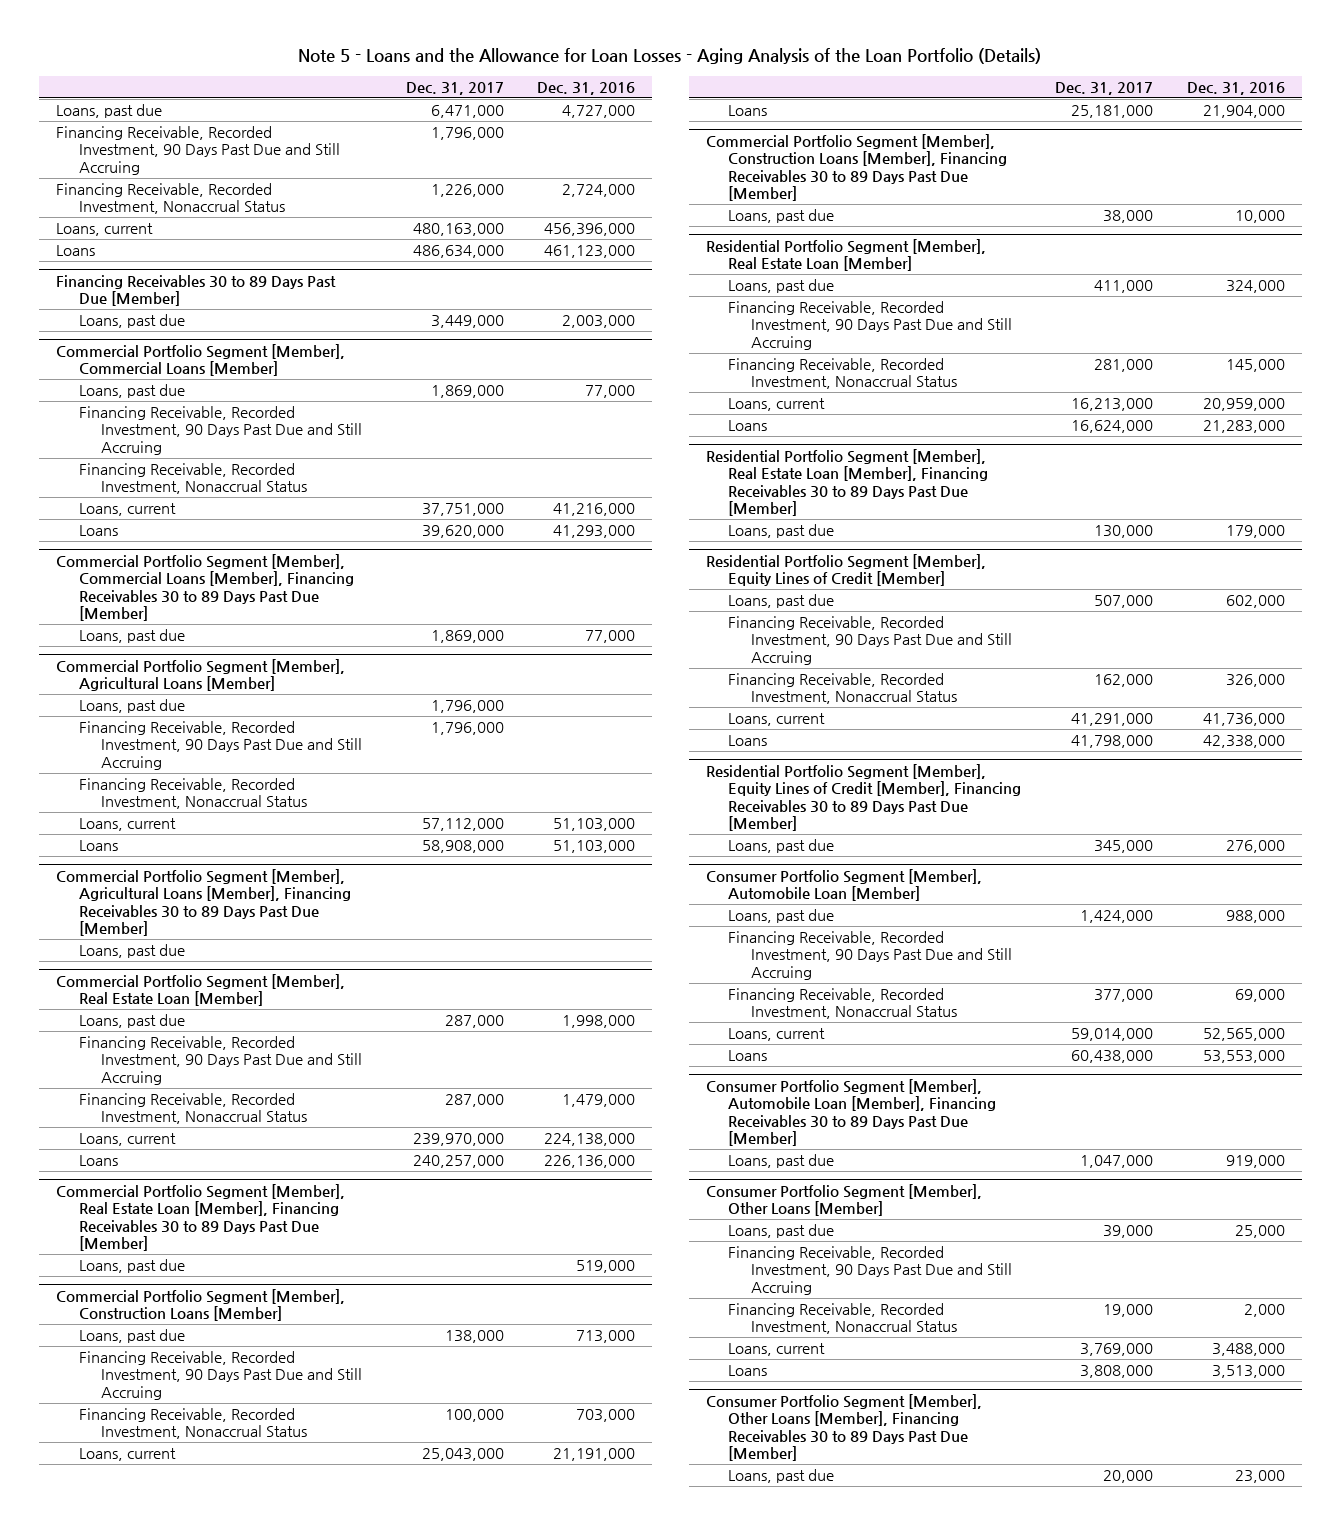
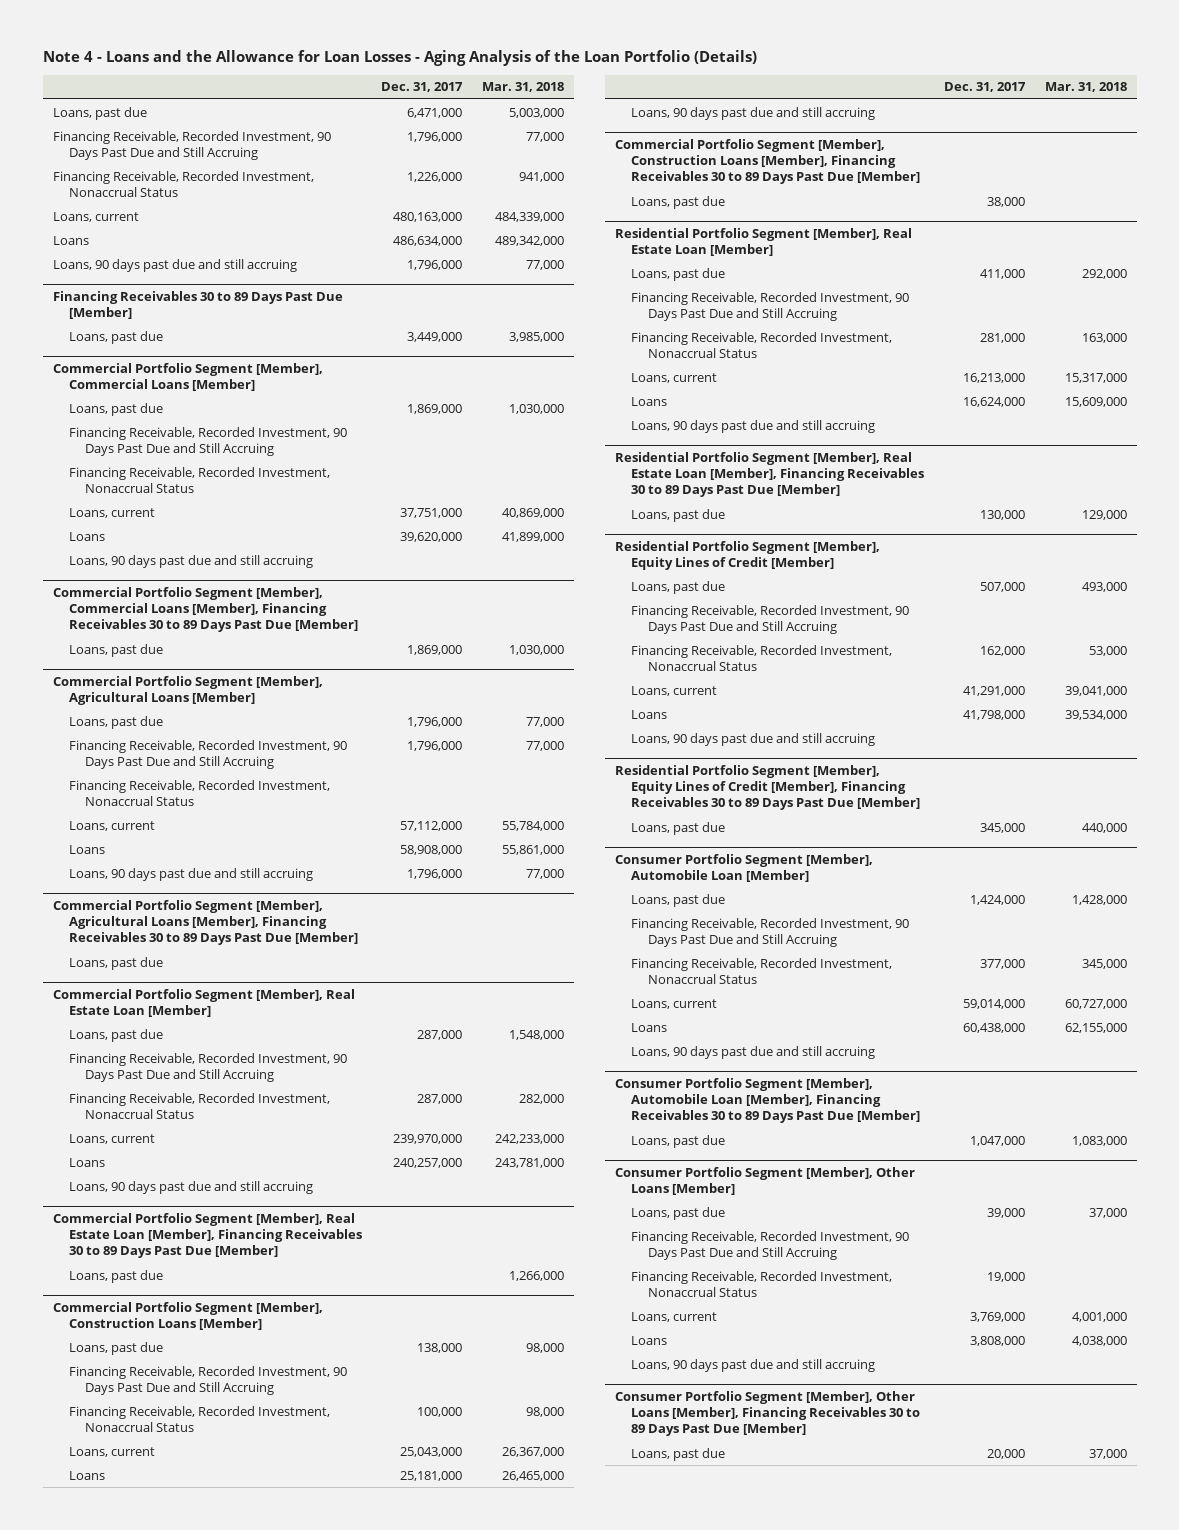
- Note 5 - Loans and the Allowance for Loan Losses - Aging Analysis of the Loan Portfolio (Details)
+ Note 4 - Loans and the Allowance for Loan Losses - Aging Analysis of the Loan Portfolio (Details)
- | Dec. 31, 2017 | Dec. 31, 2016
+ | Dec. 31, 2017 | Mar. 31, 2018
+ Loans, 90 days past due and still accruing | 1,796,000 | 77,000
@ Commercial Portfolio Segment [Member], Commercial Loans [Member]
+ Loans, 90 days past due and still accruing
@ Commercial Portfolio Segment [Member], Agricultural Loans [Member]
+ Loans, 90 days past due and still accruing | 1,796,000 | 77,000
@ Commercial Portfolio Segment [Member], Real Estate Loan [Member]
+ Loans, 90 days past due and still accruing
@ Commercial Portfolio Segment [Member], Construction Loans [Member]
+ Loans, 90 days past due and still accruing
@ Residential Portfolio Segment [Member], Real Estate Loan [Member]
+ Loans, 90 days past due and still accruing
@ Residential Portfolio Segment [Member], Equity Lines of Credit [Member]
+ Loans, 90 days past due and still accruing
@ Consumer Portfolio Segment [Member], Automobile Loan [Member]
+ Loans, 90 days past due and still accruing
@ Consumer Portfolio Segment [Member], Other Loans [Member]
+ Loans, 90 days past due and still accruing

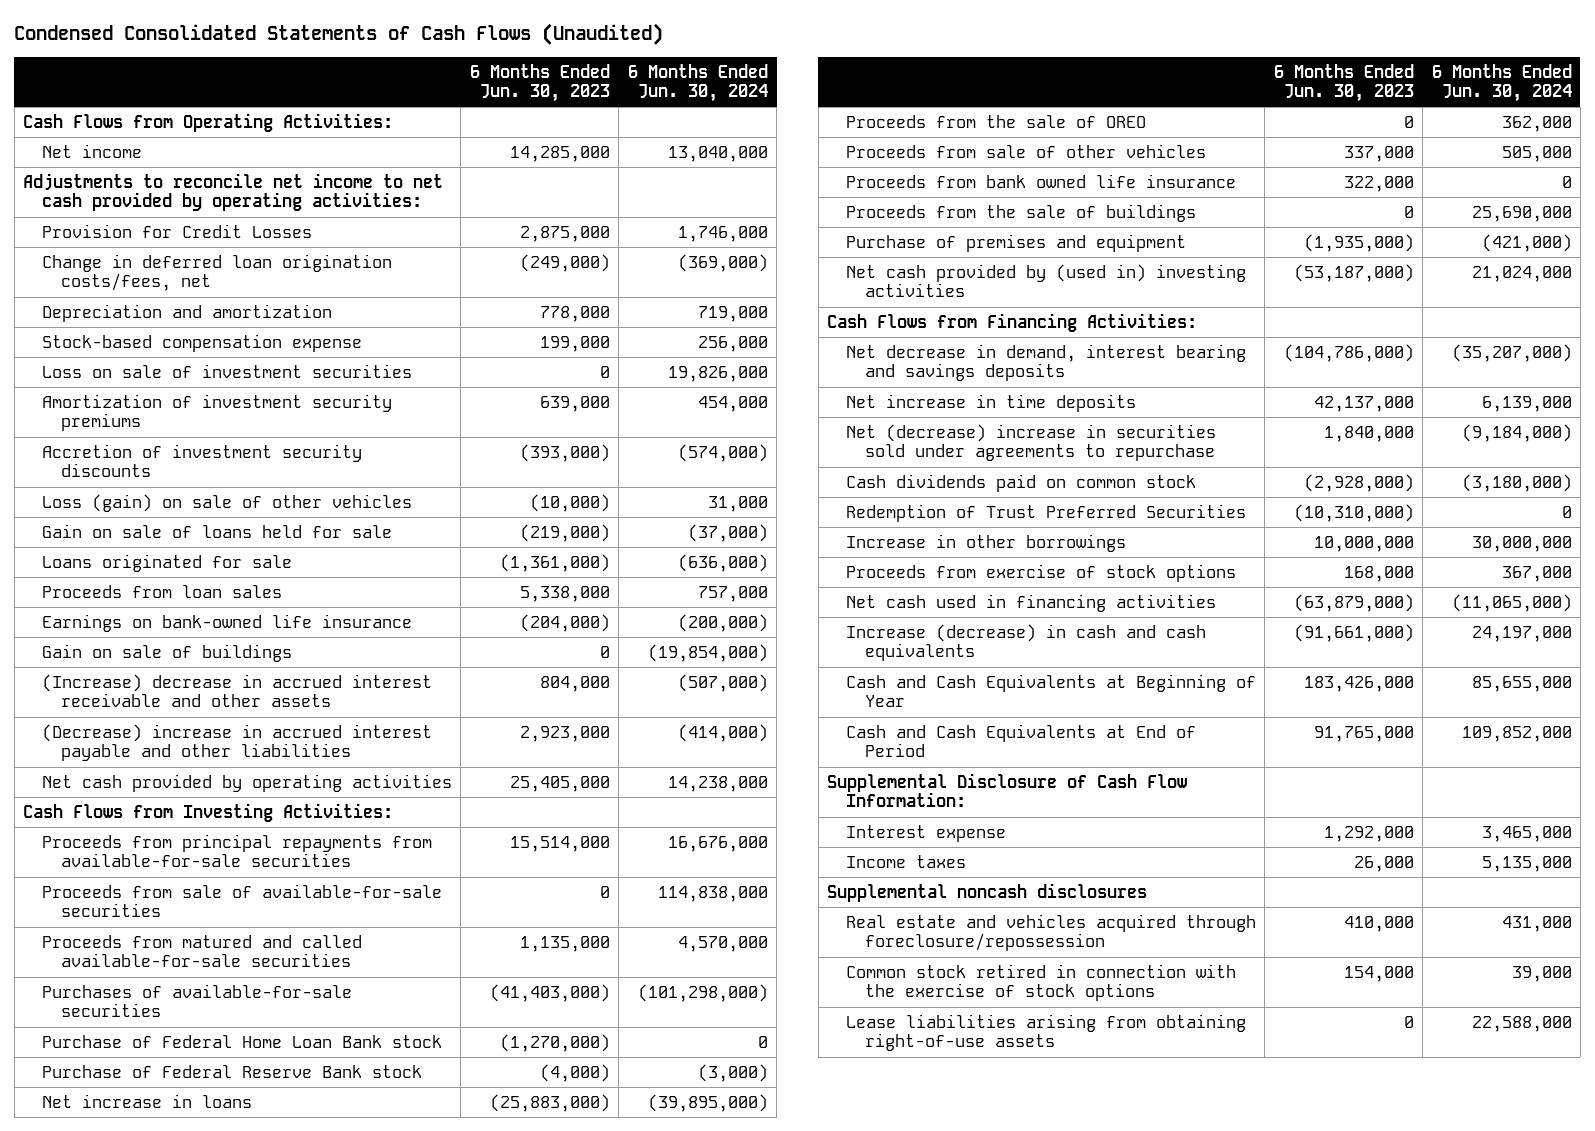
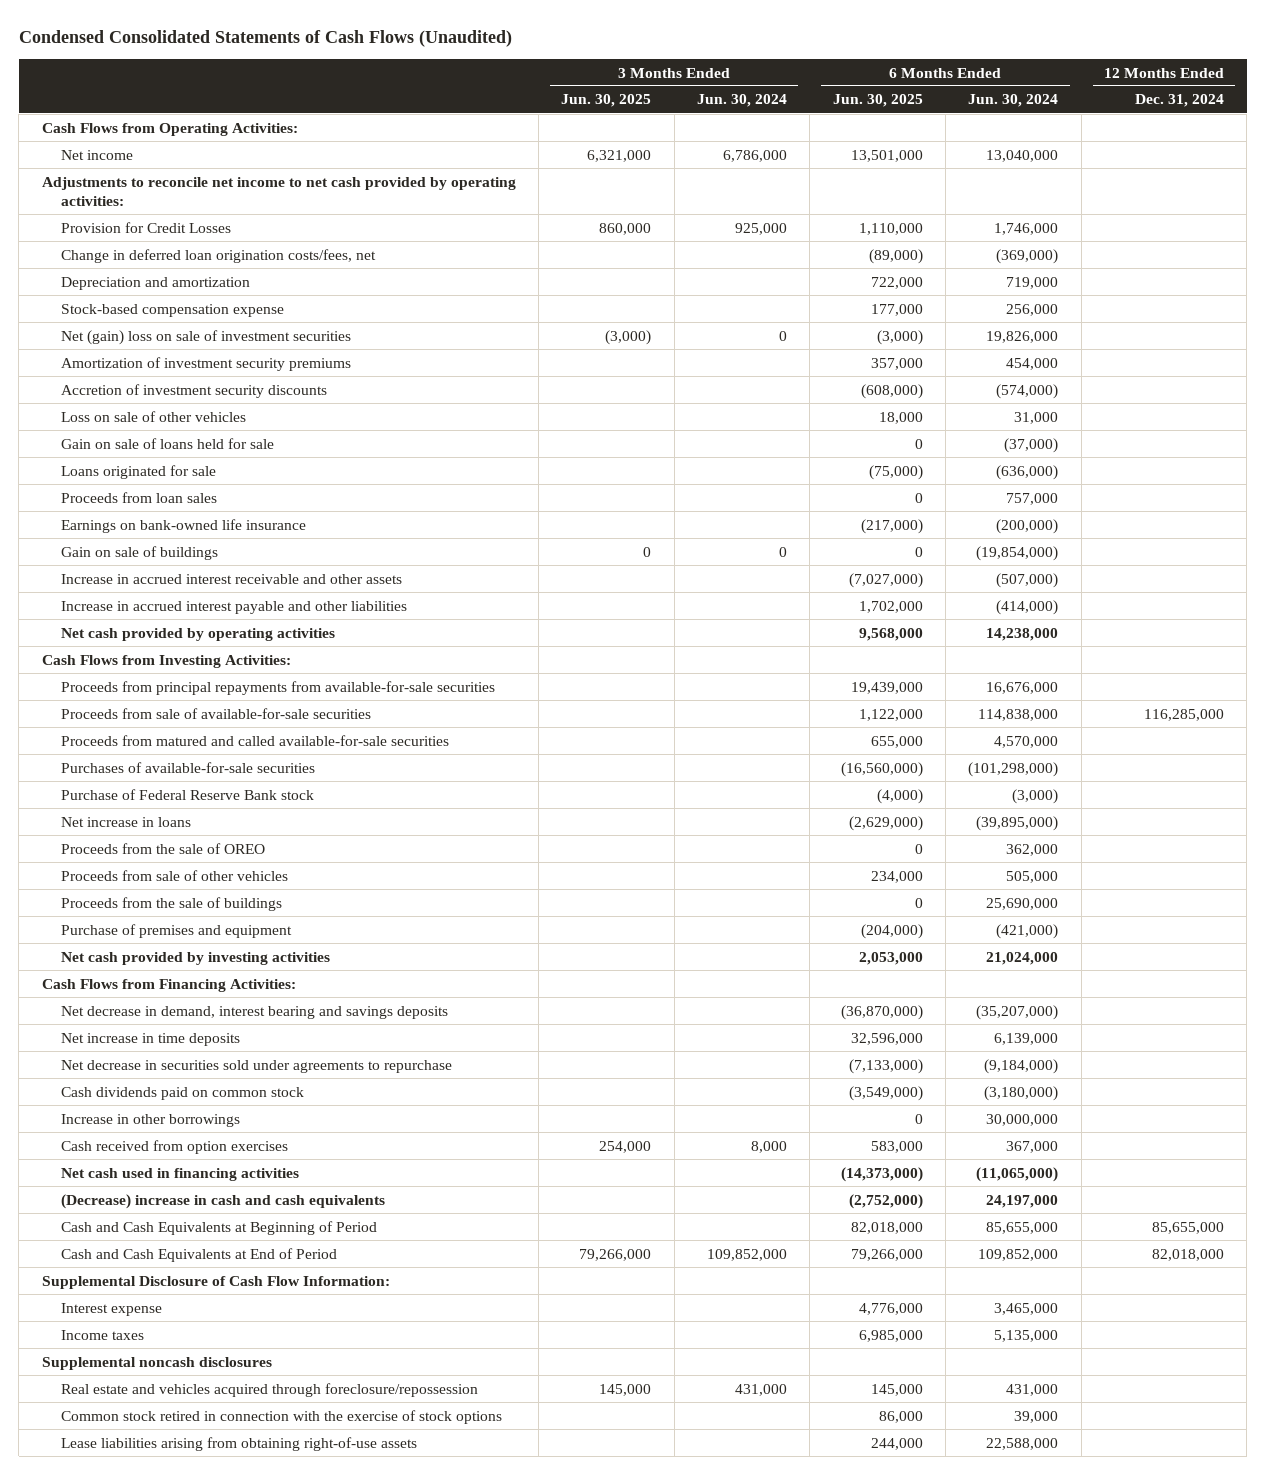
- | 6 Months Ended Jun. 30, 2023 | 6 Months Ended Jun. 30, 2024
+ | 3 Months Ended Jun. 30, 2025 | 3 Months Ended Jun. 30, 2024 | 6 Months Ended Jun. 30, 2025 | 6 Months Ended Jun. 30, 2024 | 12 Months Ended Dec. 31, 2024
- Loss on sale of investment securities | 0 | 19,826,000
+ Net (gain) loss on sale of investment securities | (3,000) | 0 | (3,000) | 19,826,000 |
- Loss (gain) on sale of other vehicles | (10,000) | 31,000
+ Loss on sale of other vehicles | | | 18,000 | 31,000 |
- (Increase) decrease in accrued interest receivable and other assets | 804,000 | (507,000)
- (Decrease) increase in accrued interest payable and other liabilities | 2,923,000 | (414,000)
+ Increase in accrued interest receivable and other assets | | | (7,027,000) | (507,000) |
+ Increase in accrued interest payable and other liabilities | | | 1,702,000 | (414,000) |
- Purchase of Federal Home Loan Bank stock | (1,270,000) | 0
- Proceeds from bank owned life insurance | 322,000 | 0
- Net cash provided by (used in) investing activities | (53,187,000) | 21,024,000
+ Net cash provided by investing activities | | | 2,053,000 | 21,024,000 |
- Net (decrease) increase in securities sold under agreements to repurchase | 1,840,000 | (9,184,000)
+ Net decrease in securities sold under agreements to repurchase | | | (7,133,000) | (9,184,000) |
- Redemption of Trust Preferred Securities | (10,310,000) | 0
- Proceeds from exercise of stock options | 168,000 | 367,000
+ Cash received from option exercises | 254,000 | 8,000 | 583,000 | 367,000 |
- Increase (decrease) in cash and cash equivalents | (91,661,000) | 24,197,000
- Cash and Cash Equivalents at Beginning of Year | 183,426,000 | 85,655,000
+ (Decrease) increase in cash and cash equivalents | | | (2,752,000) | 24,197,000 |
+ Cash and Cash Equivalents at Beginning of Period | | | 82,018,000 | 85,655,000 | 85,655,000

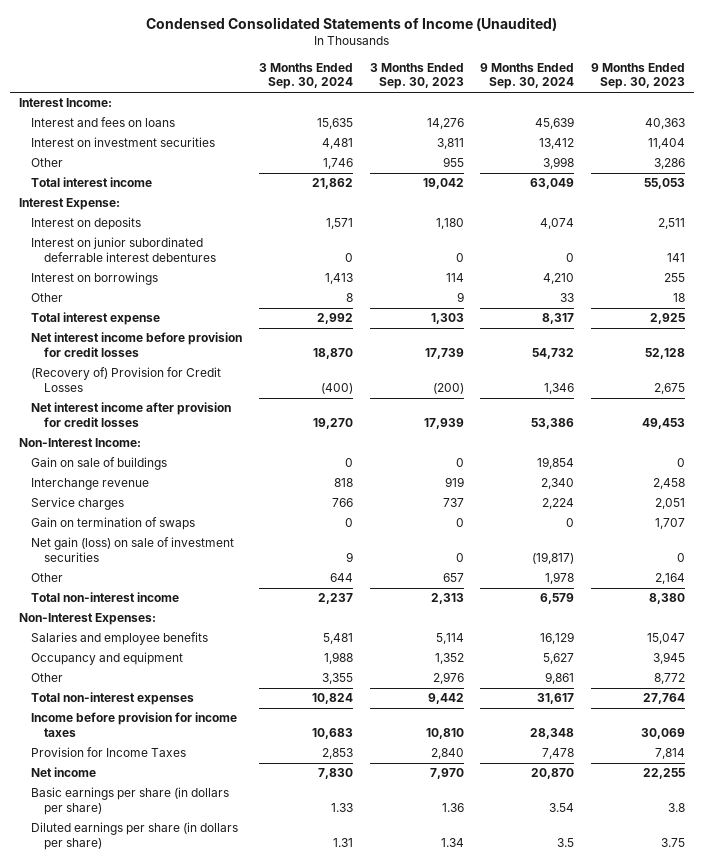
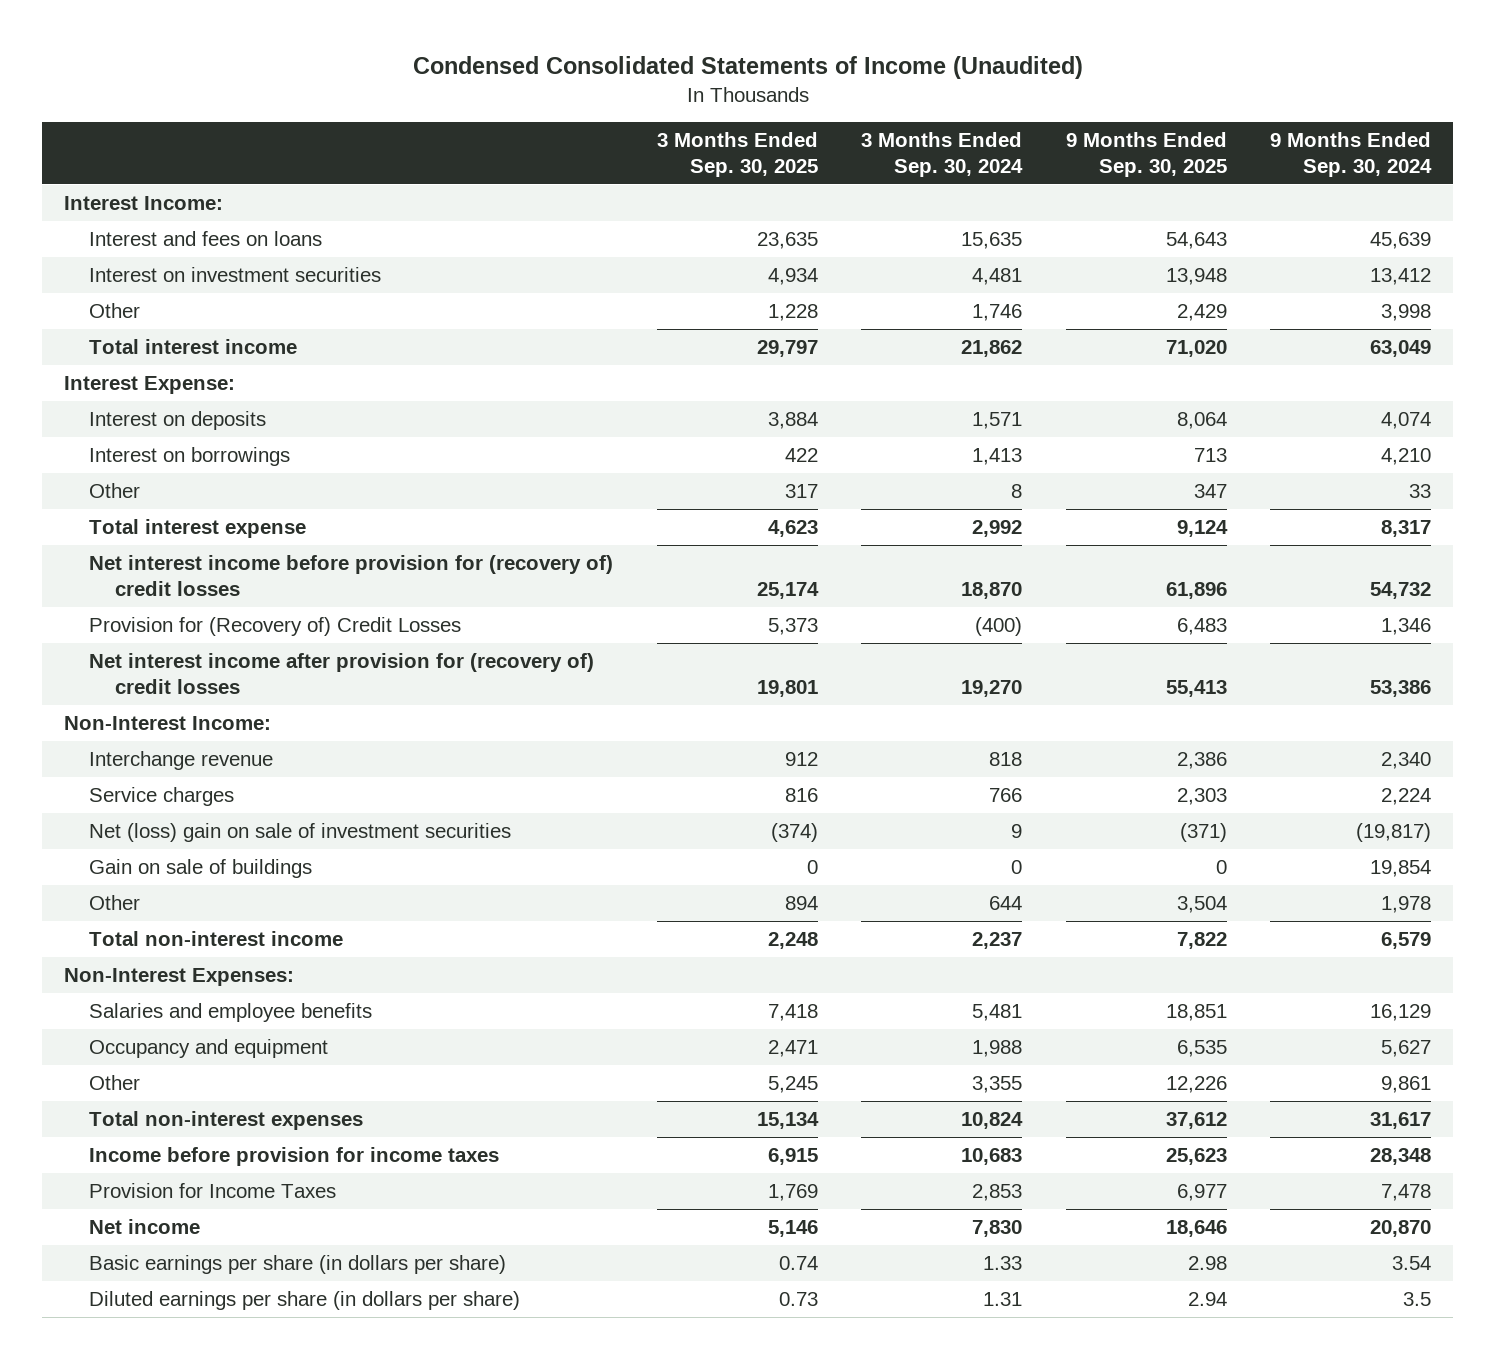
- | 3 Months Ended Sep. 30, 2024 | 3 Months Ended Sep. 30, 2023 | 9 Months Ended Sep. 30, 2024 | 9 Months Ended Sep. 30, 2023
+ | 3 Months Ended Sep. 30, 2025 | 3 Months Ended Sep. 30, 2024 | 9 Months Ended Sep. 30, 2025 | 9 Months Ended Sep. 30, 2024
- Interest on junior subordinated deferrable interest debentures | 0 | 0 | 0 | 141
- Net interest income before provision for credit losses | 18,870 | 17,739 | 54,732 | 52,128
- (Recovery of) Provision for Credit Losses | (400) | (200) | 1,346 | 2,675
- Net interest income after provision for credit losses | 19,270 | 17,939 | 53,386 | 49,453
+ Net interest income before provision for (recovery of) credit losses | 25,174 | 18,870 | 61,896 | 54,732
+ Provision for (Recovery of) Credit Losses | 5,373 | (400) | 6,483 | 1,346
+ Net interest income after provision for (recovery of) credit losses | 19,801 | 19,270 | 55,413 | 53,386
- Gain on termination of swaps | 0 | 0 | 0 | 1,707
- Net gain (loss) on sale of investment securities | 9 | 0 | (19,817) | 0
+ Net (loss) gain on sale of investment securities | (374) | 9 | (371) | (19,817)
moved down: Gain on sale of buildings | 0 | 0 | 0 | 19,854

